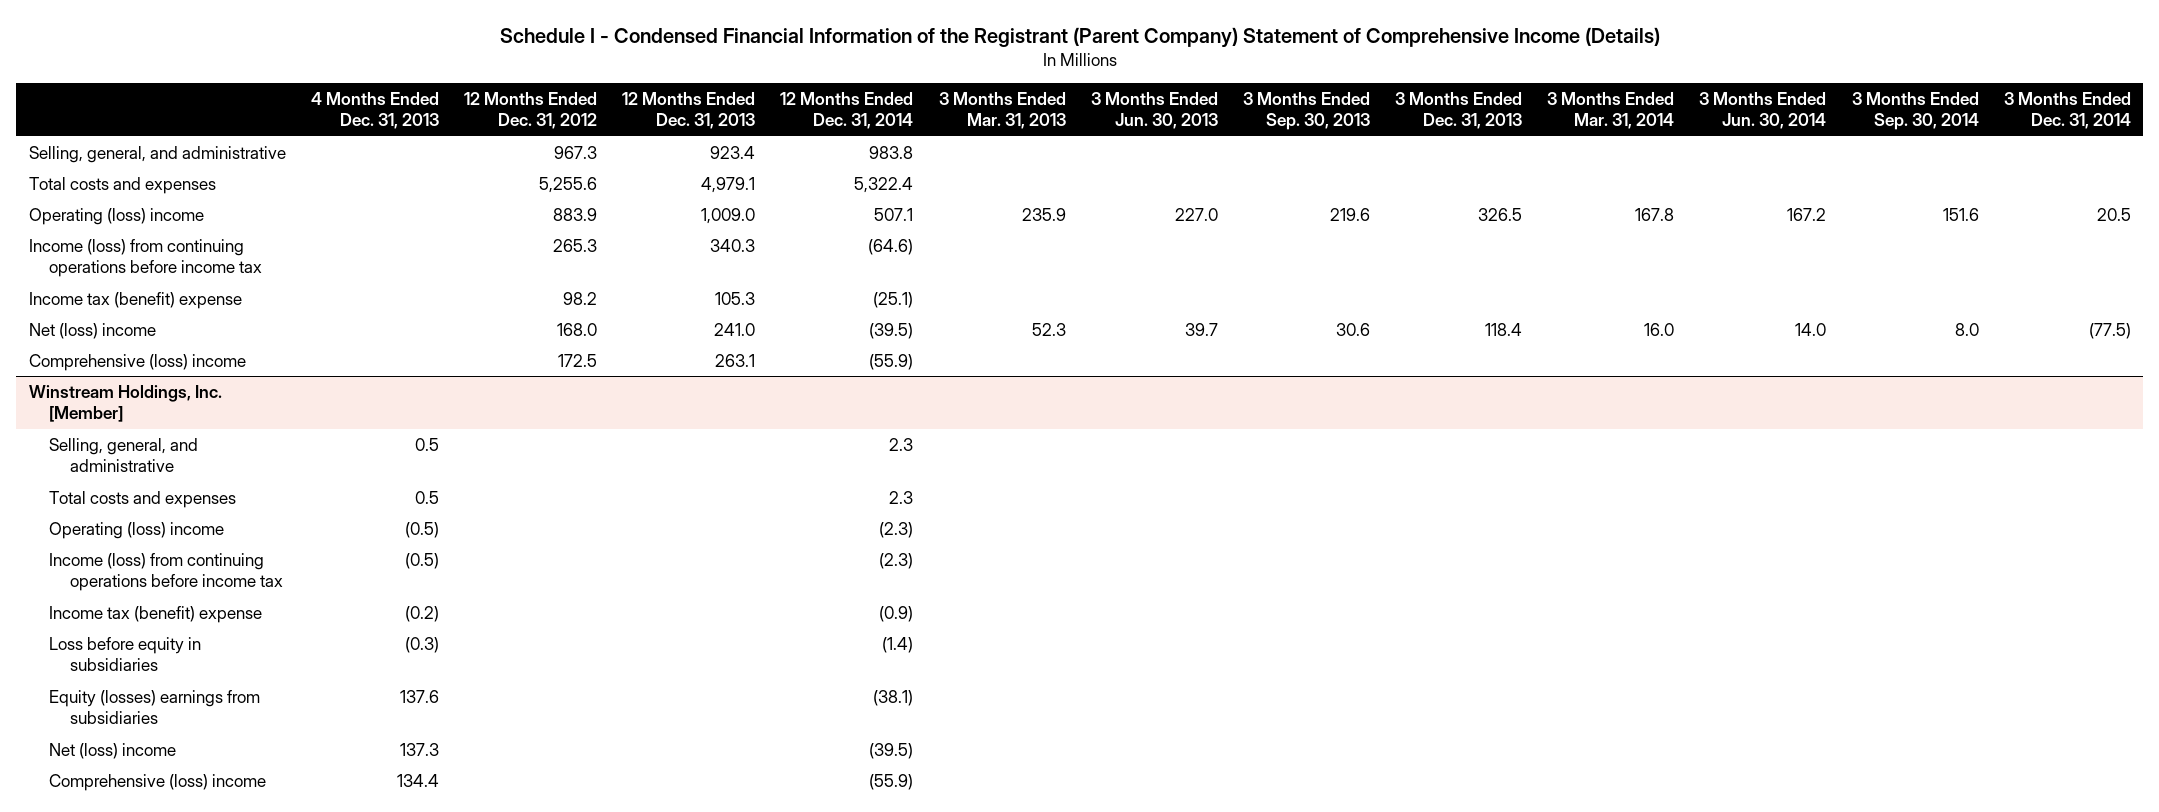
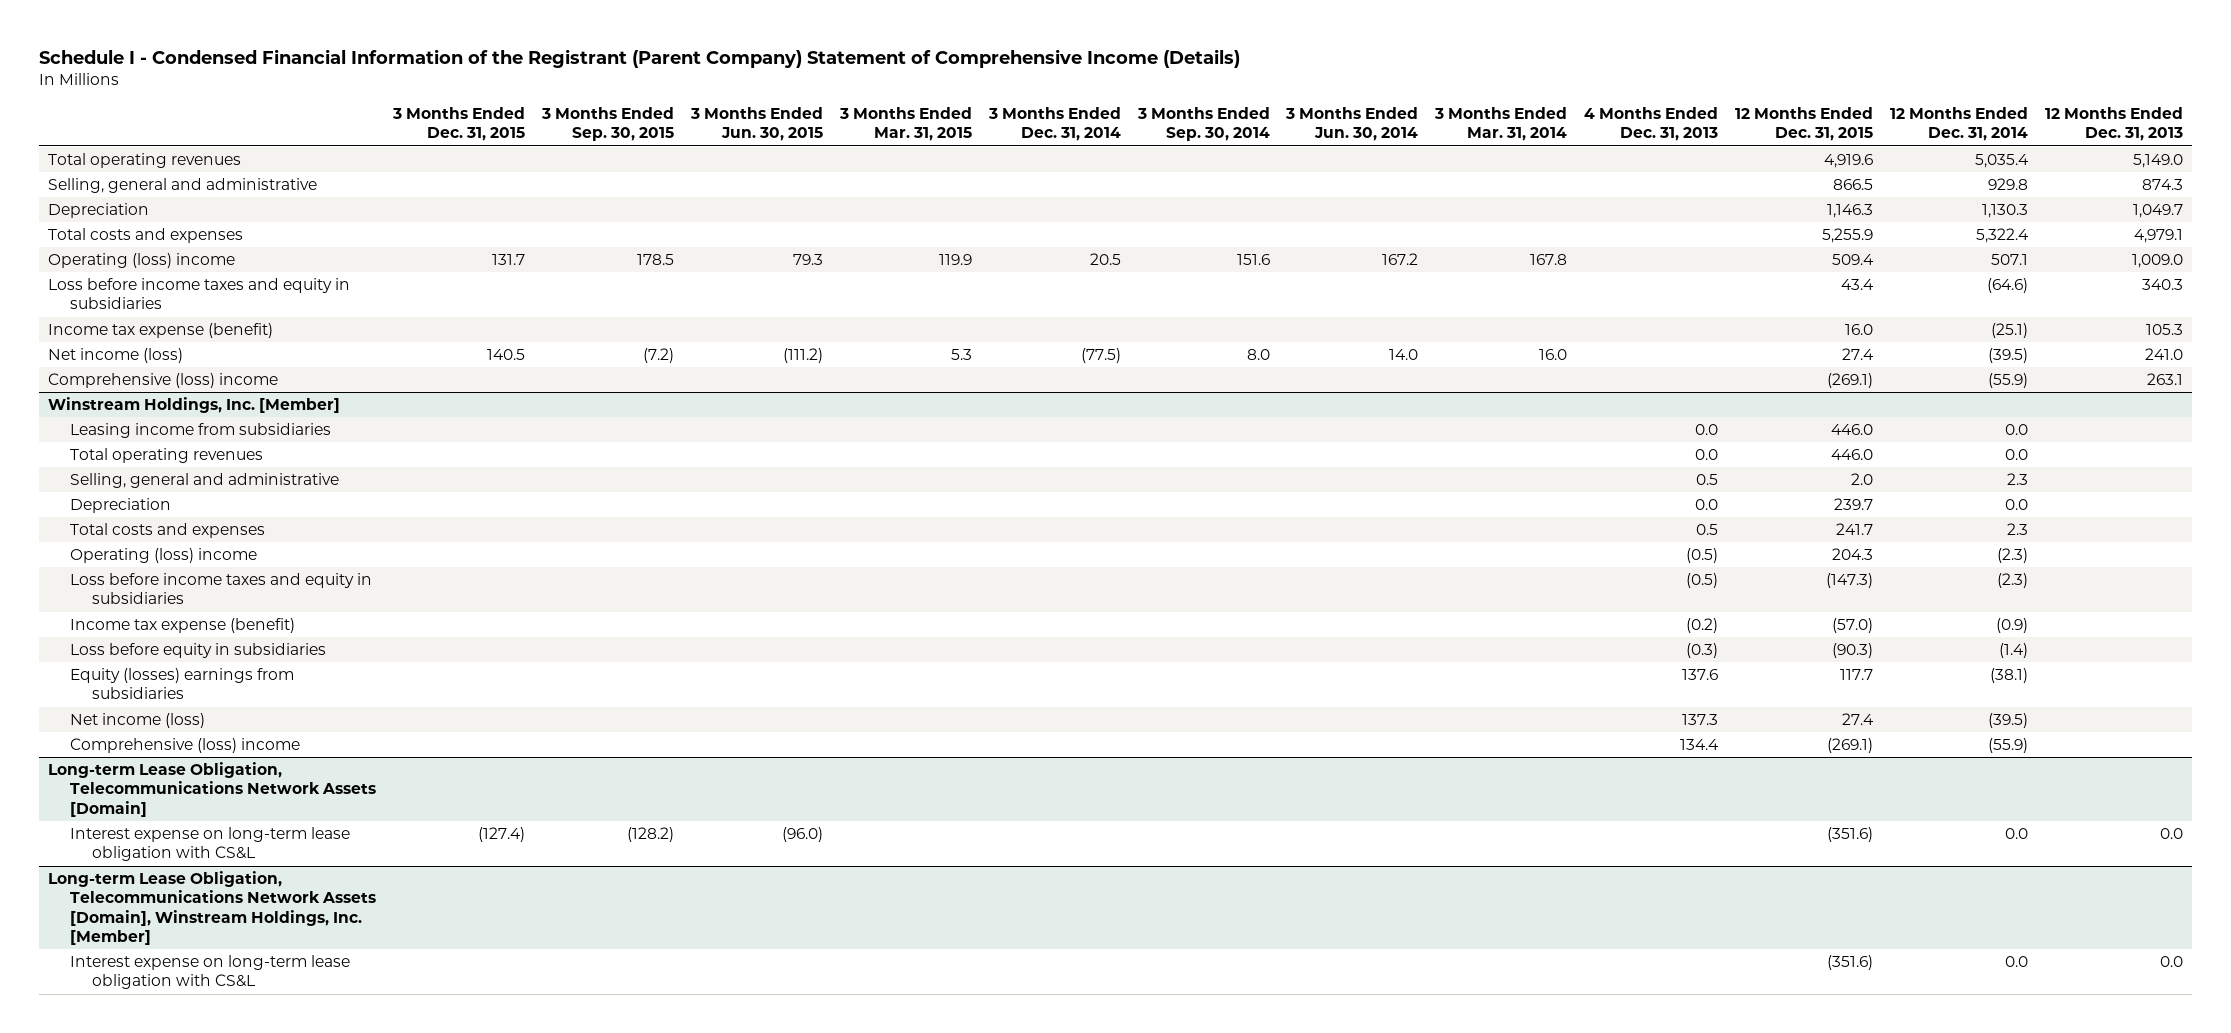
- | 4 Months Ended Dec. 31, 2013 | 12 Months Ended Dec. 31, 2012 | 12 Months Ended Dec. 31, 2013 | 12 Months Ended Dec. 31, 2014 | 3 Months Ended Mar. 31, 2013 | 3 Months Ended Jun. 30, 2013 | 3 Months Ended Sep. 30, 2013 | 3 Months Ended Dec. 31, 2013 | 3 Months Ended Mar. 31, 2014 | 3 Months Ended Jun. 30, 2014 | 3 Months Ended Sep. 30, 2014 | 3 Months Ended Dec. 31, 2014
+ | 3 Months Ended Dec. 31, 2015 | 3 Months Ended Sep. 30, 2015 | 3 Months Ended Jun. 30, 2015 | 3 Months Ended Mar. 31, 2015 | 3 Months Ended Dec. 31, 2014 | 3 Months Ended Sep. 30, 2014 | 3 Months Ended Jun. 30, 2014 | 3 Months Ended Mar. 31, 2014 | 4 Months Ended Dec. 31, 2013 | 12 Months Ended Dec. 31, 2015 | 12 Months Ended Dec. 31, 2014 | 12 Months Ended Dec. 31, 2013
- Selling, general, and administrative | | 967.3 | 923.4 | 983.8 | | | | | | | |
+ Total operating revenues | | | | | | | | | | 4,919.6 | 5,035.4 | 5,149.0
+ Selling, general and administrative | | | | | | | | | | 866.5 | 929.8 | 874.3
+ Depreciation | | | | | | | | | | 1,146.3 | 1,130.3 | 1,049.7
- Income (loss) from continuing operations before income tax | | 265.3 | 340.3 | (64.6) | | | | | | | |
- Income tax (benefit) expense | | 98.2 | 105.3 | (25.1) | | | | | | | |
- Net (loss) income | | 168.0 | 241.0 | (39.5) | 52.3 | 39.7 | 30.6 | 118.4 | 16.0 | 14.0 | 8.0 | (77.5)
+ Loss before income taxes and equity in subsidiaries | | | | | | | | | | 43.4 | (64.6) | 340.3
+ Income tax expense (benefit) | | | | | | | | | | 16.0 | (25.1) | 105.3
+ Net income (loss) | 140.5 | (7.2) | (111.2) | 5.3 | (77.5) | 8.0 | 14.0 | 16.0 | | 27.4 | (39.5) | 241.0
@ Winstream Holdings, Inc. [Member]
- Selling, general, and administrative | 0.5 | | | 2.3 | | | | | | | |
+ Leasing income from subsidiaries | | | | | | | | | 0.0 | 446.0 | 0.0 |
+ Total operating revenues | | | | | | | | | 0.0 | 446.0 | 0.0 |
+ Selling, general and administrative | | | | | | | | | 0.5 | 2.0 | 2.3 |
+ Depreciation | | | | | | | | | 0.0 | 239.7 | 0.0 |
- Income (loss) from continuing operations before income tax | (0.5) | | | (2.3) | | | | | | | |
- Income tax (benefit) expense | (0.2) | | | (0.9) | | | | | | | |
+ Loss before income taxes and equity in subsidiaries | | | | | | | | | (0.5) | (147.3) | (2.3) |
+ Income tax expense (benefit) | | | | | | | | | (0.2) | (57.0) | (0.9) |
- Net (loss) income | 137.3 | | | (39.5) | | | | | | | |
+ Net income (loss) | | | | | | | | | 137.3 | 27.4 | (39.5) |
+ Long-term Lease Obligation, Telecommunications Network Assets [Domain]
+ Interest expense on long-term lease obligation with CS&L | (127.4) | (128.2) | (96.0) | | | | | | | (351.6) | 0.0 | 0.0
+ Long-term Lease Obligation, Telecommunications Network Assets [Domain], Winstream Holdings, Inc. [Member]
+ Interest expense on long-term lease obligation with CS&L | | | | | | | | | | (351.6) | 0.0 | 0.0

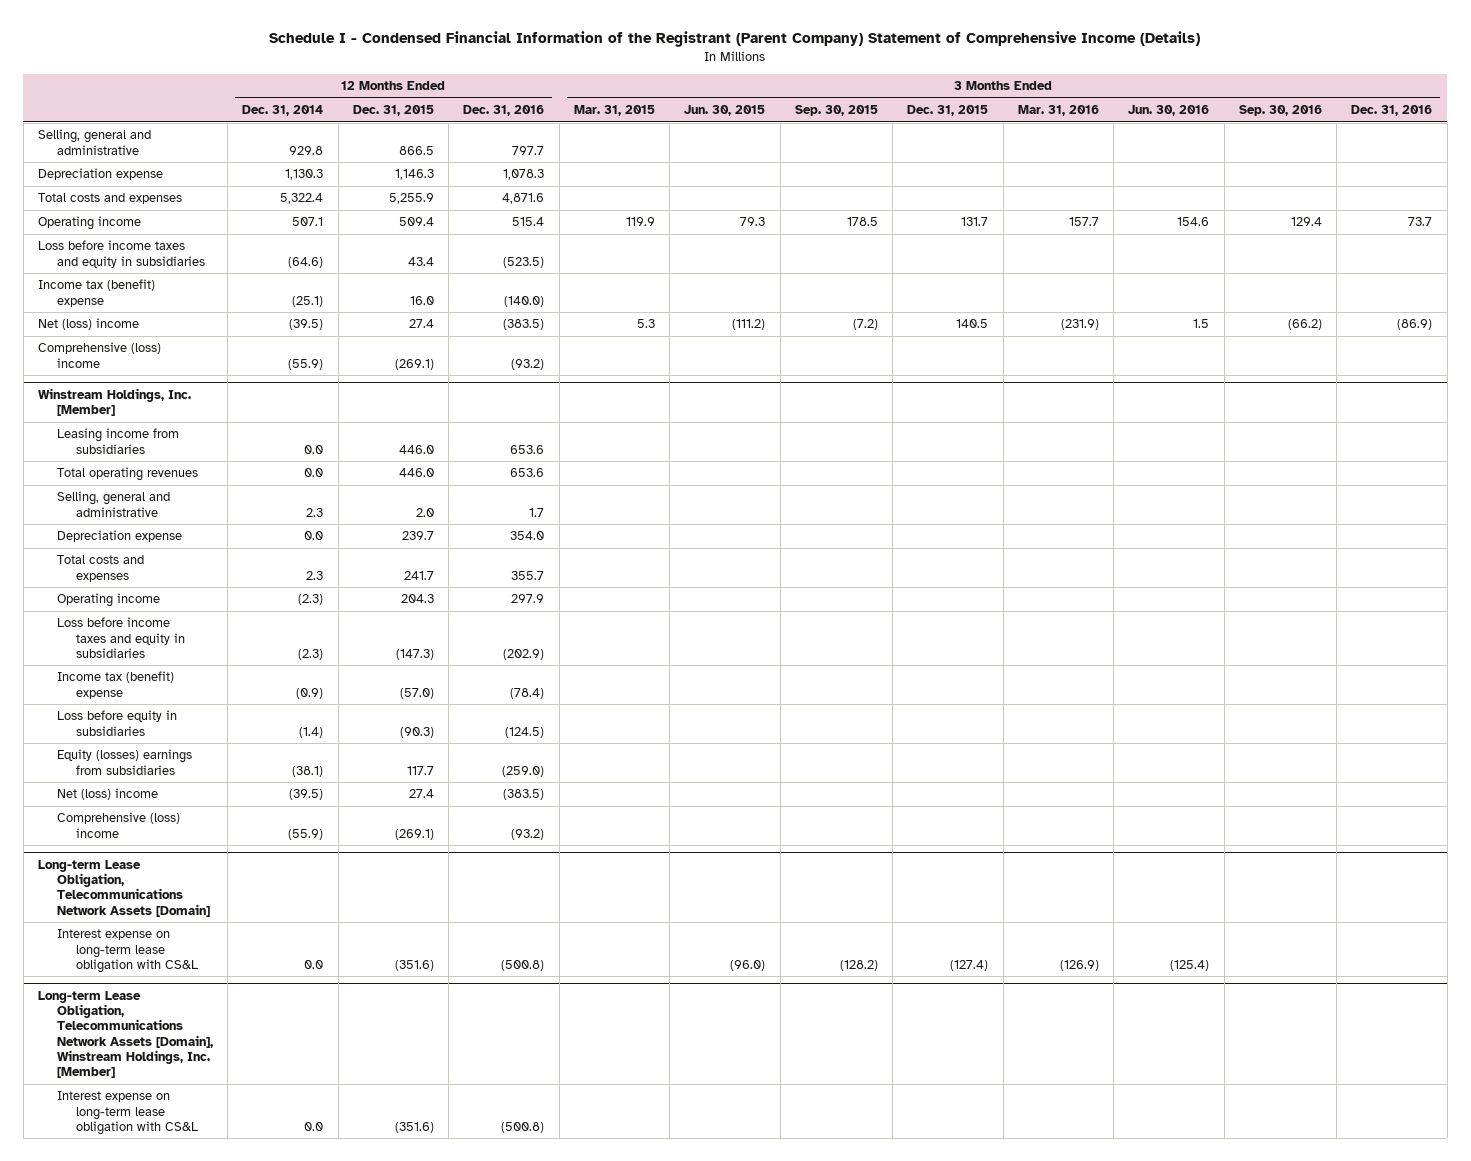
- | 3 Months Ended Dec. 31, 2015 | 3 Months Ended Sep. 30, 2015 | 3 Months Ended Jun. 30, 2015 | 3 Months Ended Mar. 31, 2015 | 3 Months Ended Dec. 31, 2014 | 3 Months Ended Sep. 30, 2014 | 3 Months Ended Jun. 30, 2014 | 3 Months Ended Mar. 31, 2014 | 4 Months Ended Dec. 31, 2013 | 12 Months Ended Dec. 31, 2015 | 12 Months Ended Dec. 31, 2014 | 12 Months Ended Dec. 31, 2013
+ | 12 Months Ended Dec. 31, 2014 | 12 Months Ended Dec. 31, 2015 | 12 Months Ended Dec. 31, 2016 | 3 Months Ended Mar. 31, 2015 | 3 Months Ended Jun. 30, 2015 | 3 Months Ended Sep. 30, 2015 | 3 Months Ended Dec. 31, 2015 | 3 Months Ended Mar. 31, 2016 | 3 Months Ended Jun. 30, 2016 | 3 Months Ended Sep. 30, 2016 | 3 Months Ended Dec. 31, 2016
- Total operating revenues | | | | | | | | | | 4,919.6 | 5,035.4 | 5,149.0
- Depreciation | | | | | | | | | | 1,146.3 | 1,130.3 | 1,049.7
+ Depreciation expense | 1,130.3 | 1,146.3 | 1,078.3 | | | | | | | |
- Operating (loss) income | 131.7 | 178.5 | 79.3 | 119.9 | 20.5 | 151.6 | 167.2 | 167.8 | | 509.4 | 507.1 | 1,009.0
+ Operating income | 507.1 | 509.4 | 515.4 | 119.9 | 79.3 | 178.5 | 131.7 | 157.7 | 154.6 | 129.4 | 73.7
- Income tax expense (benefit) | | | | | | | | | | 16.0 | (25.1) | 105.3
- Net income (loss) | 140.5 | (7.2) | (111.2) | 5.3 | (77.5) | 8.0 | 14.0 | 16.0 | | 27.4 | (39.5) | 241.0
+ Income tax (benefit) expense | (25.1) | 16.0 | (140.0) | | | | | | | |
+ Net (loss) income | (39.5) | 27.4 | (383.5) | 5.3 | (111.2) | (7.2) | 140.5 | (231.9) | 1.5 | (66.2) | (86.9)
@ Winstream Holdings, Inc. [Member]
- Depreciation | | | | | | | | | 0.0 | 239.7 | 0.0 |
+ Depreciation expense | 0.0 | 239.7 | 354.0 | | | | | | | |
- Operating (loss) income | | | | | | | | | (0.5) | 204.3 | (2.3) |
+ Operating income | (2.3) | 204.3 | 297.9 | | | | | | | |
- Income tax expense (benefit) | | | | | | | | | (0.2) | (57.0) | (0.9) |
+ Income tax (benefit) expense | (0.9) | (57.0) | (78.4) | | | | | | | |
- Net income (loss) | | | | | | | | | 137.3 | 27.4 | (39.5) |
+ Net (loss) income | (39.5) | 27.4 | (383.5) | | | | | | | |

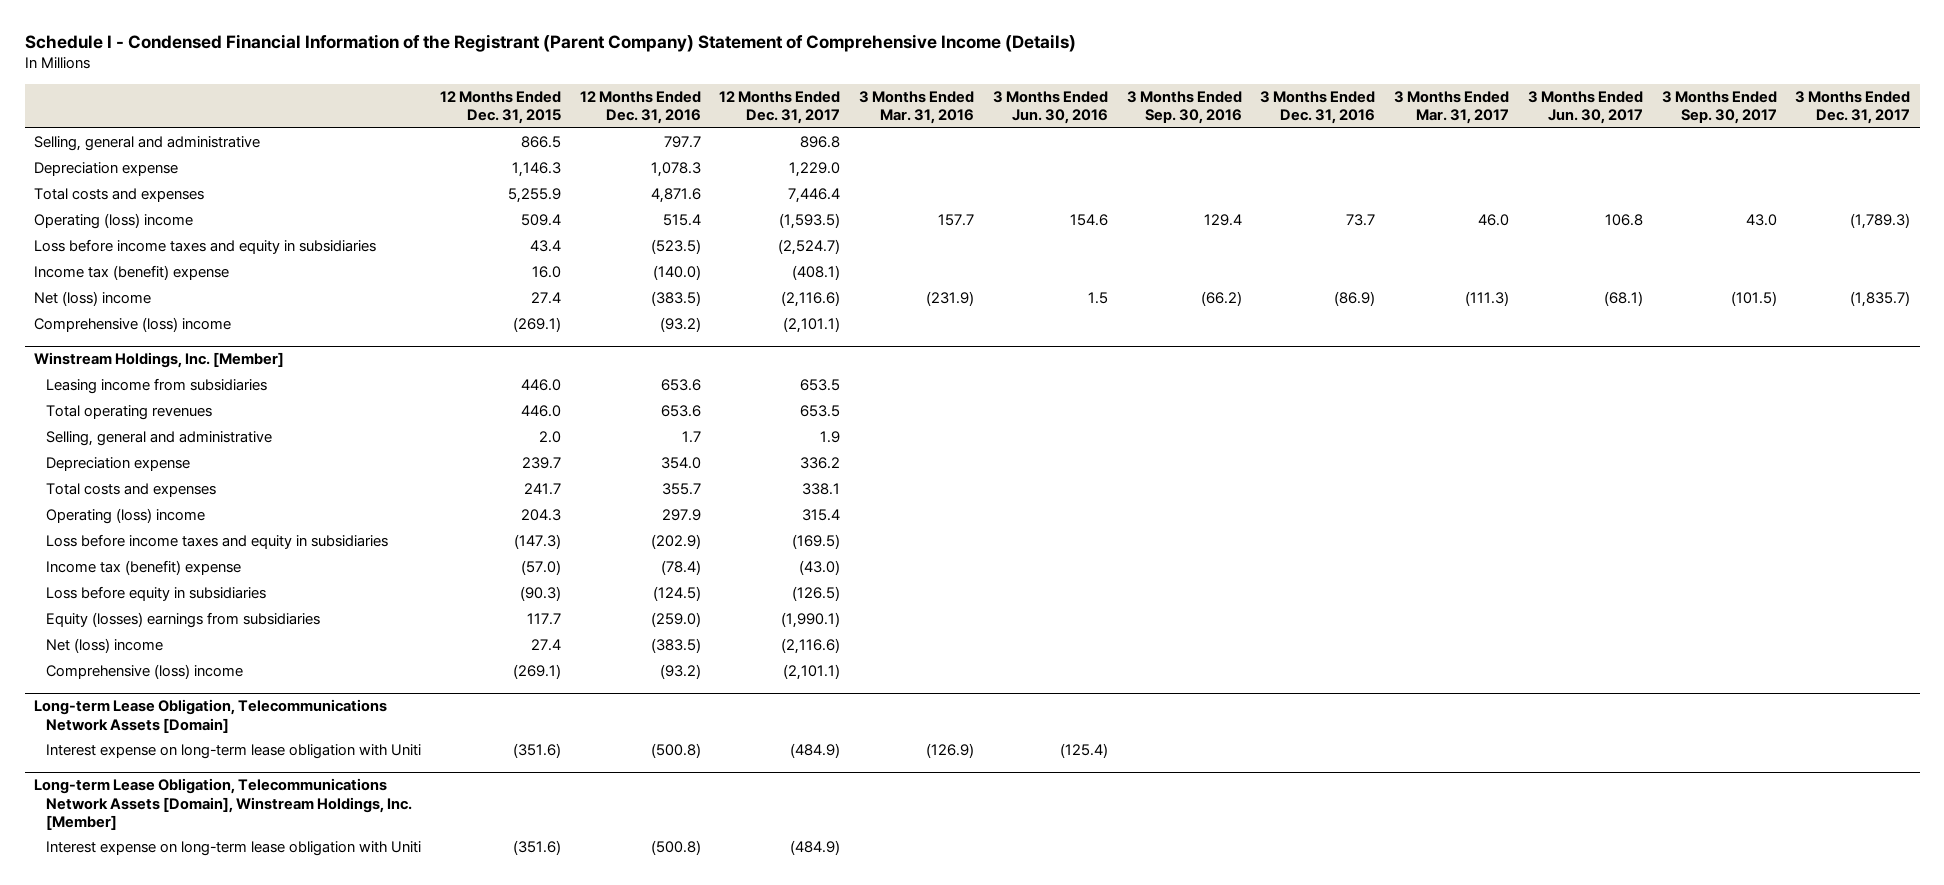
- | 12 Months Ended Dec. 31, 2014 | 12 Months Ended Dec. 31, 2015 | 12 Months Ended Dec. 31, 2016 | 3 Months Ended Mar. 31, 2015 | 3 Months Ended Jun. 30, 2015 | 3 Months Ended Sep. 30, 2015 | 3 Months Ended Dec. 31, 2015 | 3 Months Ended Mar. 31, 2016 | 3 Months Ended Jun. 30, 2016 | 3 Months Ended Sep. 30, 2016 | 3 Months Ended Dec. 31, 2016
+ | 12 Months Ended Dec. 31, 2015 | 12 Months Ended Dec. 31, 2016 | 12 Months Ended Dec. 31, 2017 | 3 Months Ended Mar. 31, 2016 | 3 Months Ended Jun. 30, 2016 | 3 Months Ended Sep. 30, 2016 | 3 Months Ended Dec. 31, 2016 | 3 Months Ended Mar. 31, 2017 | 3 Months Ended Jun. 30, 2017 | 3 Months Ended Sep. 30, 2017 | 3 Months Ended Dec. 31, 2017
- Operating income | 507.1 | 509.4 | 515.4 | 119.9 | 79.3 | 178.5 | 131.7 | 157.7 | 154.6 | 129.4 | 73.7
+ Operating (loss) income | 509.4 | 515.4 | (1,593.5) | 157.7 | 154.6 | 129.4 | 73.7 | 46.0 | 106.8 | 43.0 | (1,789.3)
@ Winstream Holdings, Inc. [Member]
- Operating income | (2.3) | 204.3 | 297.9 | | | | | | | |
+ Operating (loss) income | 204.3 | 297.9 | 315.4 | | | | | | | |
@ Long-term Lease Obligation, Telecommunications Network Assets [Domain]
- Interest expense on long-term lease obligation with CS&L | 0.0 | (351.6) | (500.8) | | (96.0) | (128.2) | (127.4) | (126.9) | (125.4) | |
+ Interest expense on long-term lease obligation with Uniti | (351.6) | (500.8) | (484.9) | (126.9) | (125.4) | | | | | |
@ Long-term Lease Obligation, Telecommunications Network Assets [Domain], Winstream Holdings, Inc. [Member]
- Interest expense on long-term lease obligation with CS&L | 0.0 | (351.6) | (500.8) | | | | | | | |
+ Interest expense on long-term lease obligation with Uniti | (351.6) | (500.8) | (484.9) | | | | | | | |

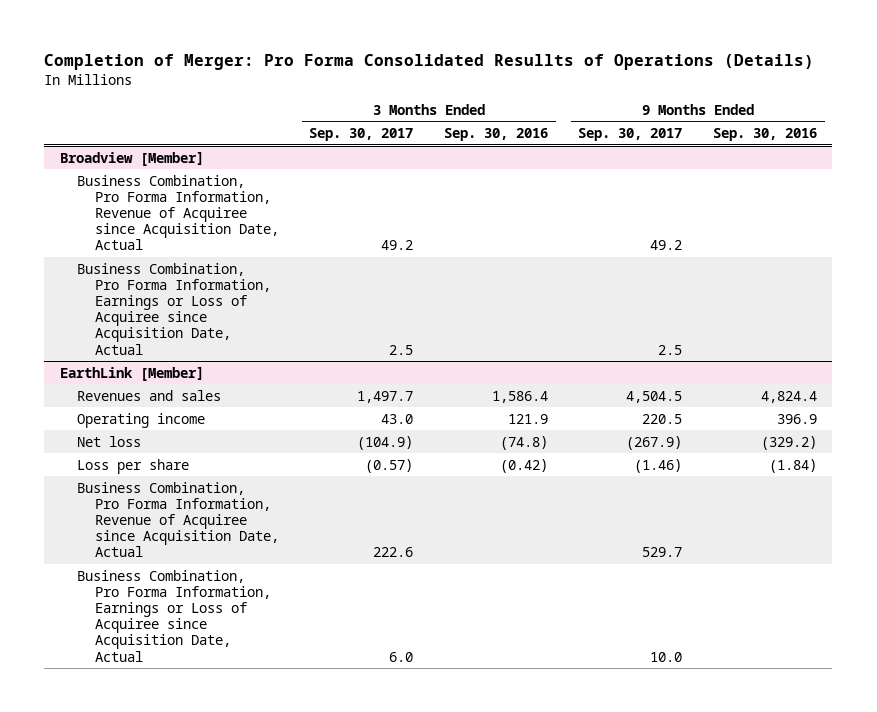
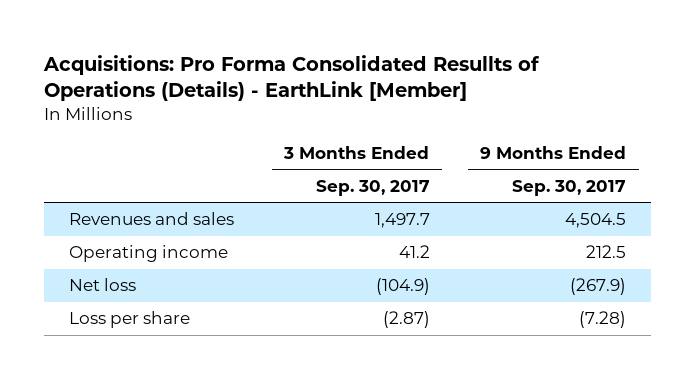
- Completion of Merger: Pro Forma Consolidated Resullts of Operations (Details)
+ Acquisitions: Pro Forma Consolidated Resullts of Operations (Details) - EarthLink [Member]
- | 3 Months Ended Sep. 30, 2017 | 3 Months Ended Sep. 30, 2016 | 9 Months Ended Sep. 30, 2017 | 9 Months Ended Sep. 30, 2016
+ | 3 Months Ended Sep. 30, 2017 | 9 Months Ended Sep. 30, 2017
- Broadview [Member]
- Business Combination, Pro Forma Information, Revenue of Acquiree since Acquisition Date, Actual | 49.2 | | 49.2 |
- Business Combination, Pro Forma Information, Earnings or Loss of Acquiree since Acquisition Date, Actual | 2.5 | | 2.5 |
- EarthLink [Member]
- Operating income | 43.0 | 121.9 | 220.5 | 396.9
+ Operating income | 41.2 | 212.5
- Loss per share | (0.57) | (0.42) | (1.46) | (1.84)
- Business Combination, Pro Forma Information, Revenue of Acquiree since Acquisition Date, Actual | 222.6 | | 529.7 |
- Business Combination, Pro Forma Information, Earnings or Loss of Acquiree since Acquisition Date, Actual | 6.0 | | 10.0 |
+ Loss per share | (2.87) | (7.28)

